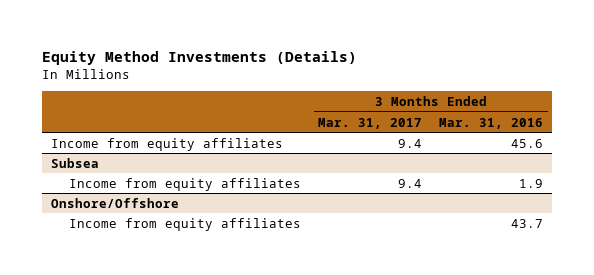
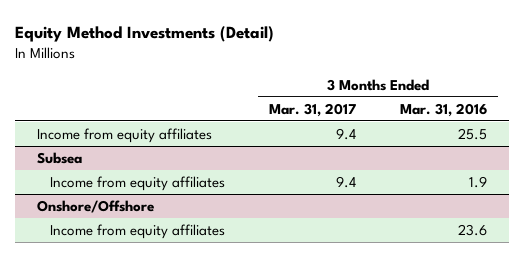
- Equity Method Investments (Details)
+ Equity Method Investments (Detail)
- Income from equity affiliates | 9.4 | 45.6
+ Income from equity affiliates | 9.4 | 25.5
@ Onshore/Offshore
- Income from equity affiliates | | 43.7
+ Income from equity affiliates | | 23.6

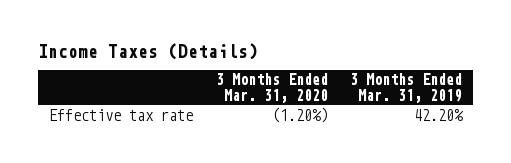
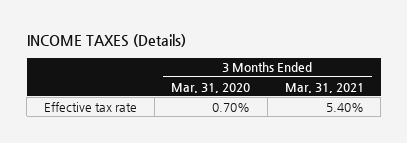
- Income Taxes (Details)
+ INCOME TAXES (Details)
- | 3 Months Ended Mar. 31, 2020 | 3 Months Ended Mar. 31, 2019
+ | 3 Months Ended Mar. 31, 2020 | 3 Months Ended Mar. 31, 2021
- Effective tax rate | (1.20%) | 42.20%
+ Effective tax rate | 0.70% | 5.40%

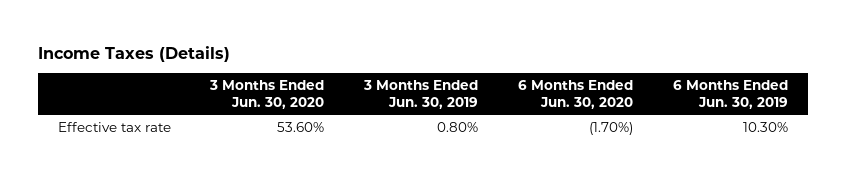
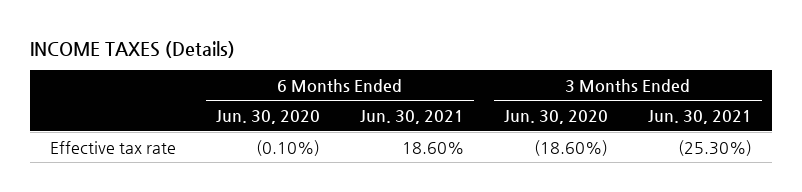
- Income Taxes (Details)
+ INCOME TAXES (Details)
- | 3 Months Ended Jun. 30, 2020 | 3 Months Ended Jun. 30, 2019 | 6 Months Ended Jun. 30, 2020 | 6 Months Ended Jun. 30, 2019
+ | 6 Months Ended Jun. 30, 2020 | 6 Months Ended Jun. 30, 2021 | 3 Months Ended Jun. 30, 2020 | 3 Months Ended Jun. 30, 2021
- Effective tax rate | 53.60% | 0.80% | (1.70%) | 10.30%
+ Effective tax rate | (0.10%) | 18.60% | (18.60%) | (25.30%)

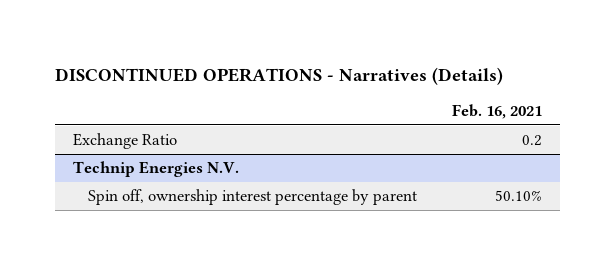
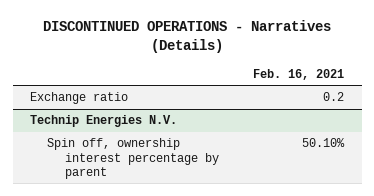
- Exchange Ratio | 0.2
+ Exchange ratio | 0.2

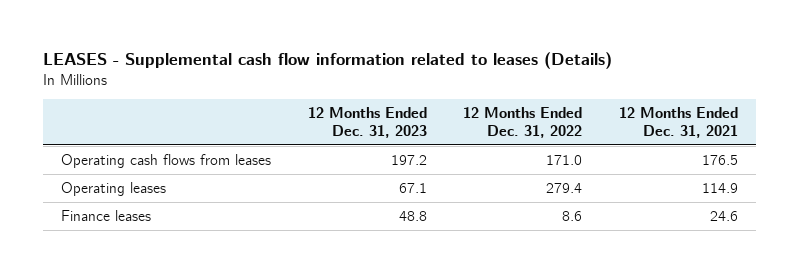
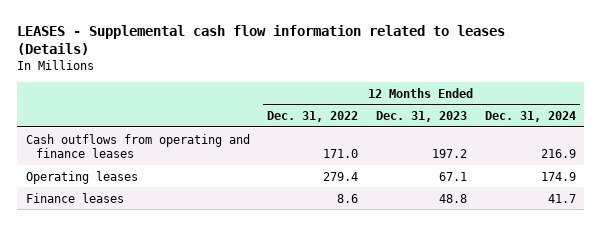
- | 12 Months Ended Dec. 31, 2023 | 12 Months Ended Dec. 31, 2022 | 12 Months Ended Dec. 31, 2021
+ | 12 Months Ended Dec. 31, 2022 | 12 Months Ended Dec. 31, 2023 | 12 Months Ended Dec. 31, 2024
- Operating cash flows from leases | 197.2 | 171.0 | 176.5
+ Cash outflows from operating and finance leases | 171.0 | 197.2 | 216.9

